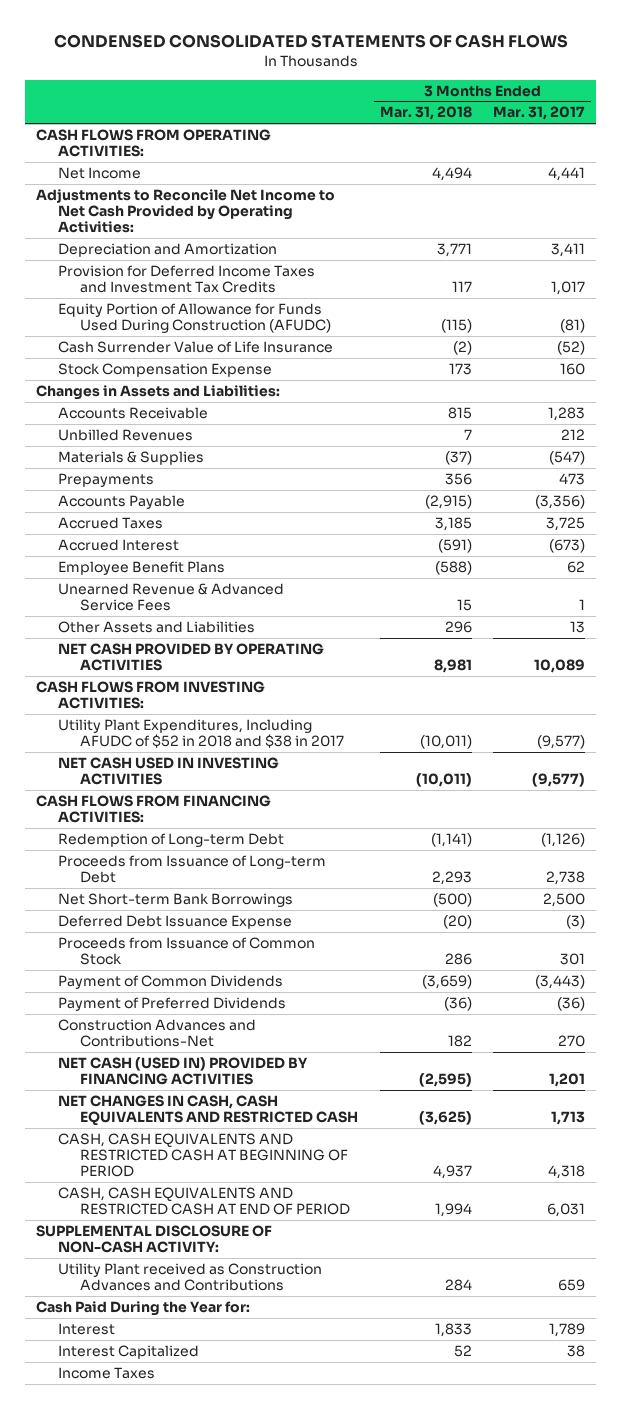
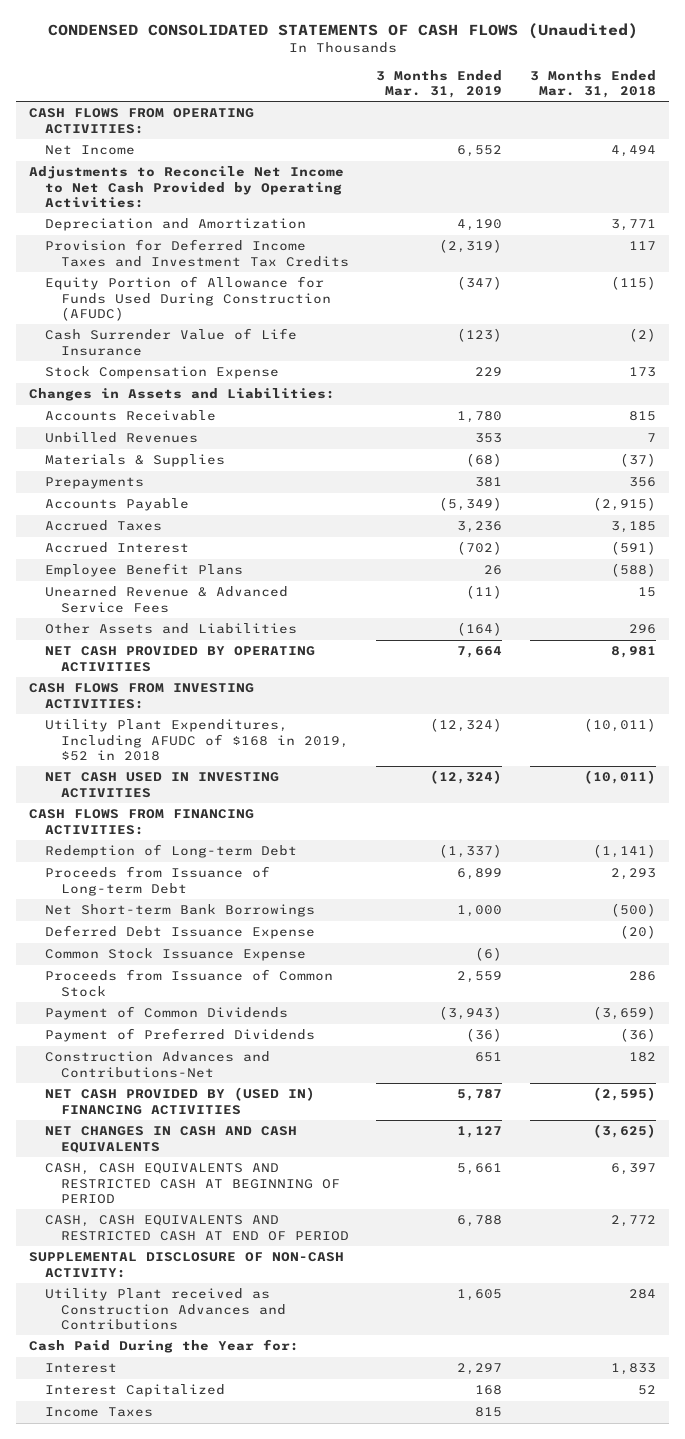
- CONDENSED CONSOLIDATED STATEMENTS OF CASH FLOWS
+ CONDENSED CONSOLIDATED STATEMENTS OF CASH FLOWS (Unaudited)
- | 3 Months Ended Mar. 31, 2018 | 3 Months Ended Mar. 31, 2017
+ | 3 Months Ended Mar. 31, 2019 | 3 Months Ended Mar. 31, 2018
- Utility Plant Expenditures, Including AFUDC of $52 in 2018 and $38 in 2017 | (10,011) | (9,577)
+ Utility Plant Expenditures, Including AFUDC of $168 in 2019, $52 in 2018 | (12,324) | (10,011)
+ Common Stock Issuance Expense | (6) |
- NET CASH (USED IN) PROVIDED BY FINANCING ACTIVITIES | (2,595) | 1,201
- NET CHANGES IN CASH, CASH EQUIVALENTS AND RESTRICTED CASH | (3,625) | 1,713
- CASH, CASH EQUIVALENTS AND RESTRICTED CASH AT BEGINNING OF PERIOD | 4,937 | 4,318
- CASH, CASH EQUIVALENTS AND RESTRICTED CASH AT END OF PERIOD | 1,994 | 6,031
+ NET CASH PROVIDED BY (USED IN) FINANCING ACTIVITIES | 5,787 | (2,595)
+ NET CHANGES IN CASH AND CASH EQUIVALENTS | 1,127 | (3,625)
+ CASH, CASH EQUIVALENTS AND RESTRICTED CASH AT BEGINNING OF PERIOD | 5,661 | 6,397
+ CASH, CASH EQUIVALENTS AND RESTRICTED CASH AT END OF PERIOD | 6,788 | 2,772

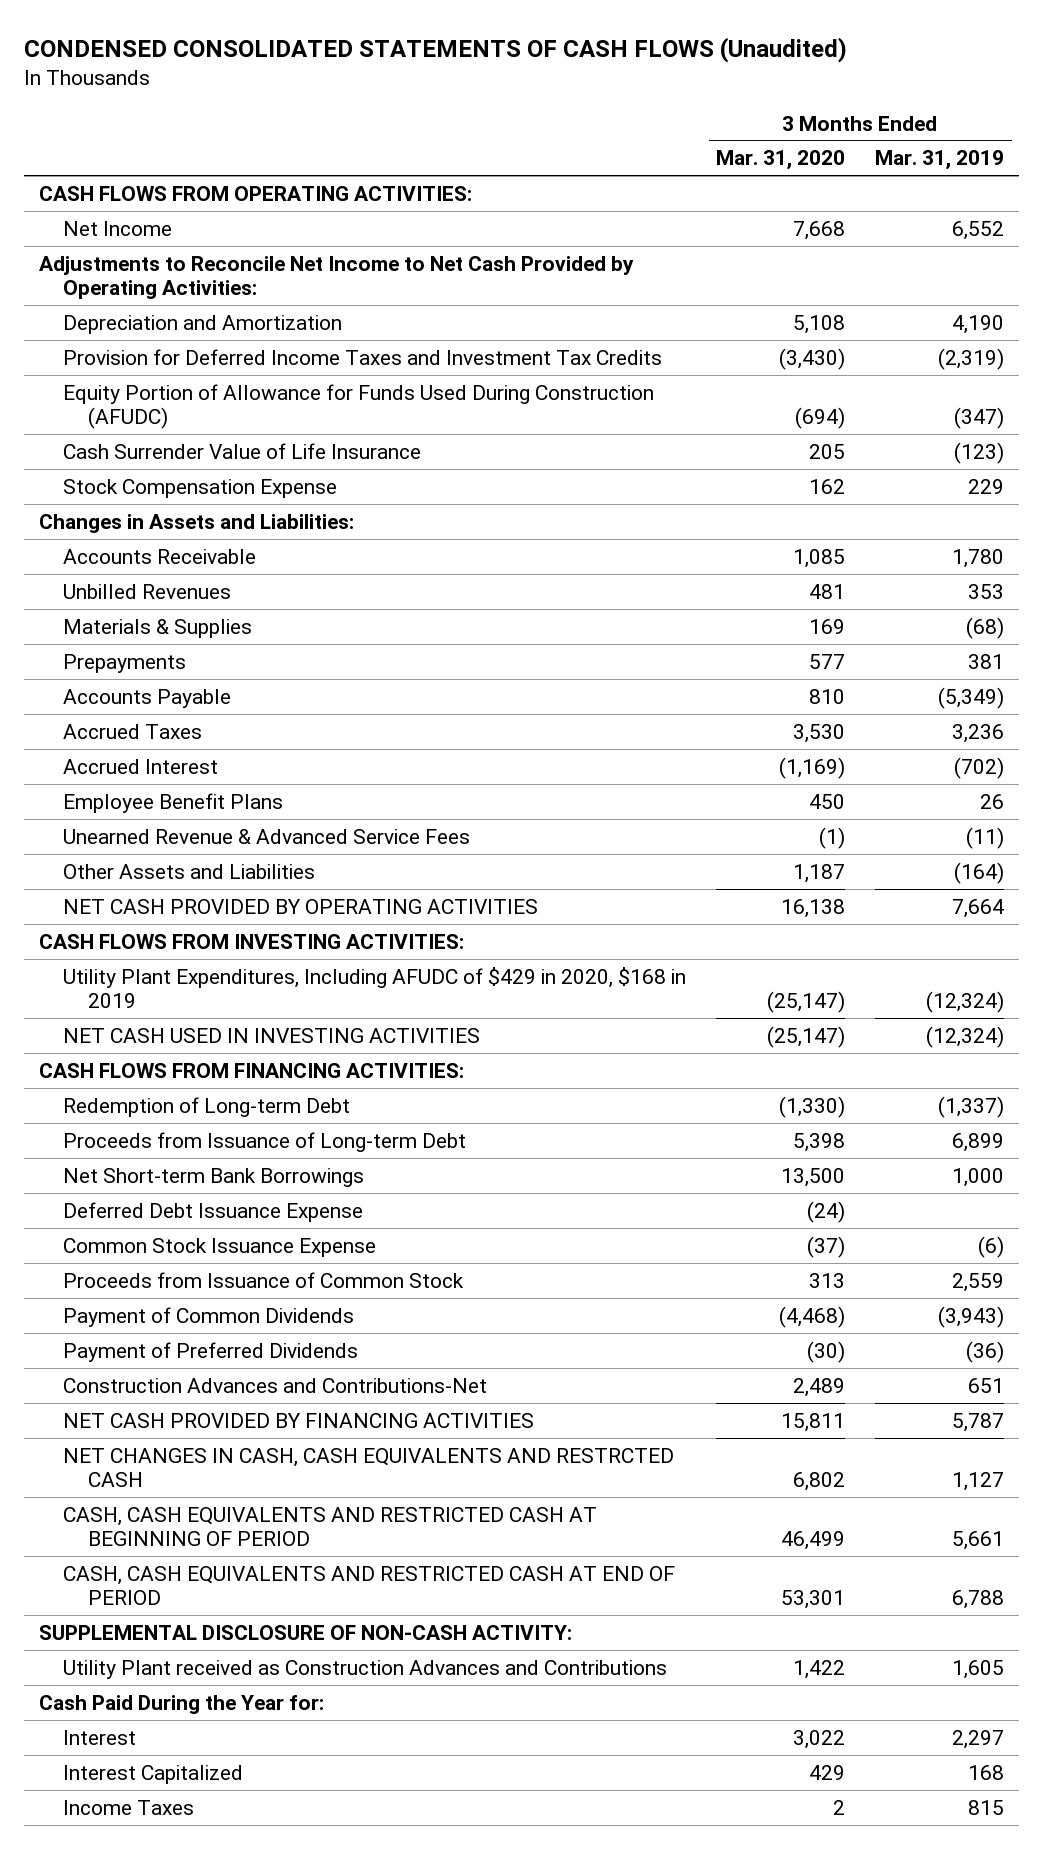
- | 3 Months Ended Mar. 31, 2019 | 3 Months Ended Mar. 31, 2018
+ | 3 Months Ended Mar. 31, 2020 | 3 Months Ended Mar. 31, 2019
- Utility Plant Expenditures, Including AFUDC of $168 in 2019, $52 in 2018 | (12,324) | (10,011)
+ Utility Plant Expenditures, Including AFUDC of $429 in 2020, $168 in 2019 | (25,147) | (12,324)
- NET CASH PROVIDED BY (USED IN) FINANCING ACTIVITIES | 5,787 | (2,595)
- NET CHANGES IN CASH AND CASH EQUIVALENTS | 1,127 | (3,625)
+ NET CASH PROVIDED BY FINANCING ACTIVITIES | 15,811 | 5,787
+ NET CHANGES IN CASH, CASH EQUIVALENTS AND RESTRCTED CASH | 6,802 | 1,127

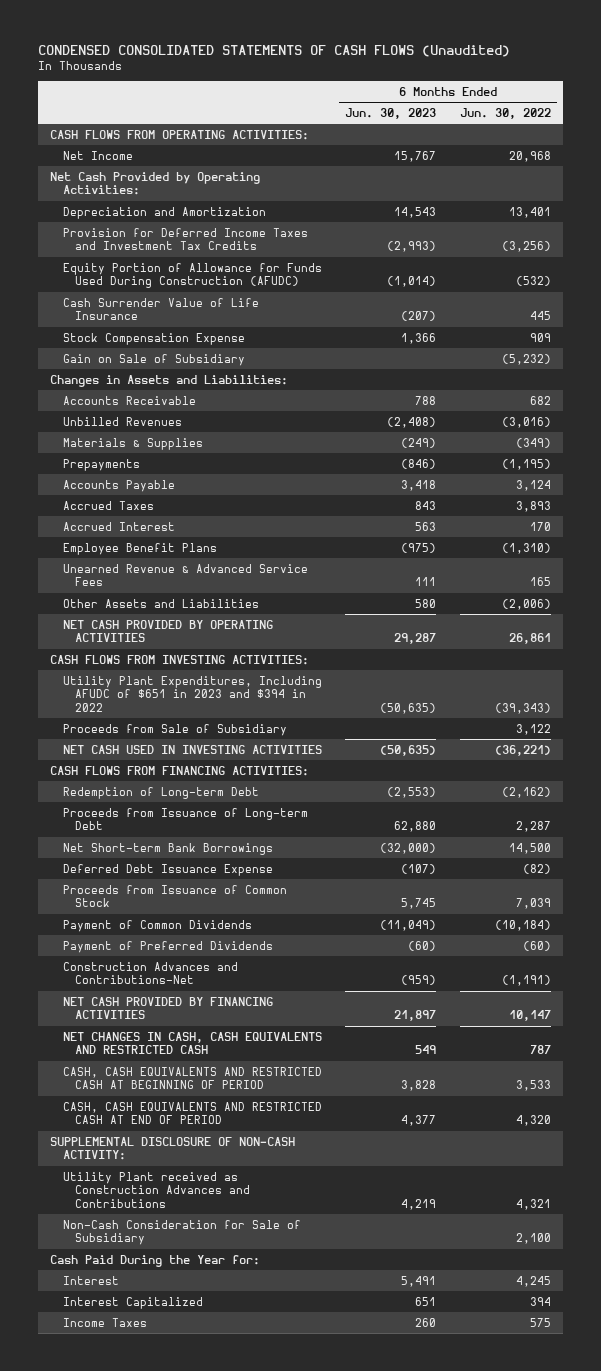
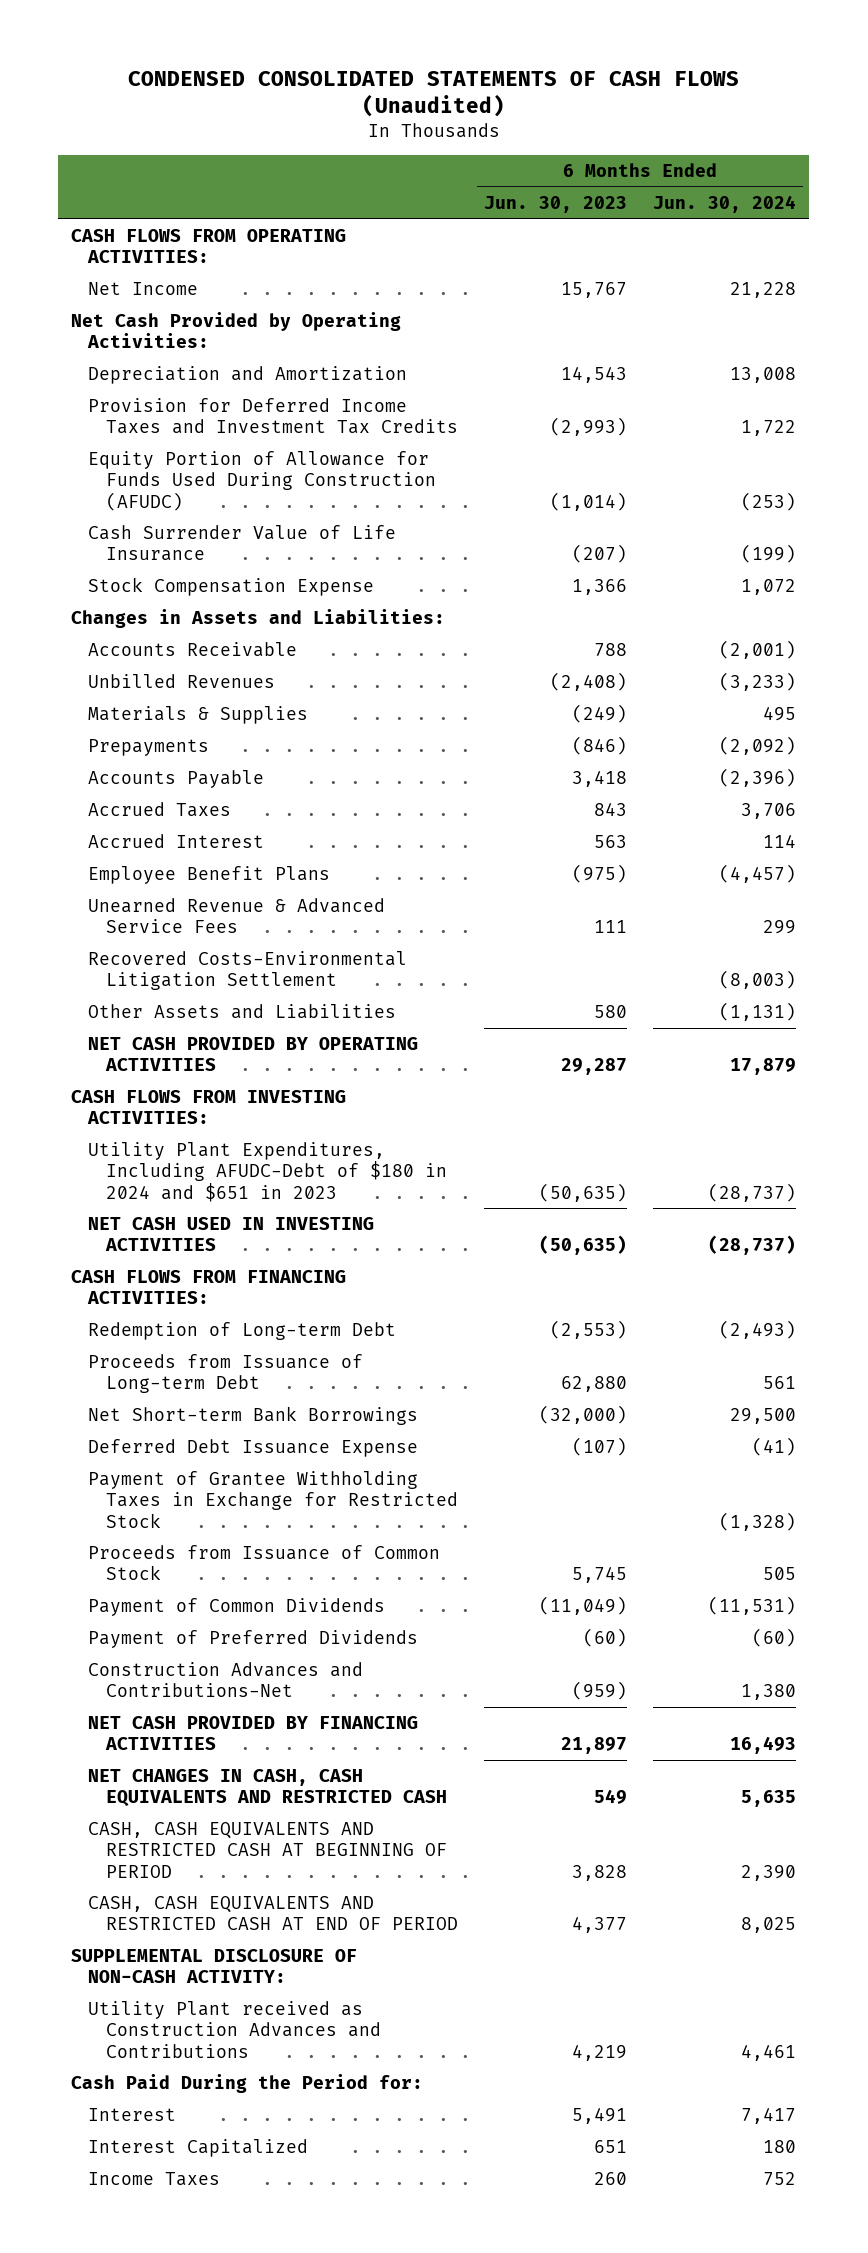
- | 6 Months Ended Jun. 30, 2023 | 6 Months Ended Jun. 30, 2022
+ | 6 Months Ended Jun. 30, 2023 | 6 Months Ended Jun. 30, 2024
- Gain on Sale of Subsidiary | | (5,232)
+ Recovered Costs-Environmental Litigation Settlement | | (8,003)
- Utility Plant Expenditures, Including AFUDC of $651 in 2023 and $394 in 2022 | (50,635) | (39,343)
- Proceeds from Sale of Subsidiary | | 3,122
+ Utility Plant Expenditures, Including AFUDC-Debt of $180 in 2024 and $651 in 2023 | (50,635) | (28,737)
+ Payment of Grantee Withholding Taxes in Exchange for Restricted Stock | | (1,328)
- Non-Cash Consideration for Sale of Subsidiary | | 2,100
- Cash Paid During the Year for:
+ Cash Paid During the Period for:

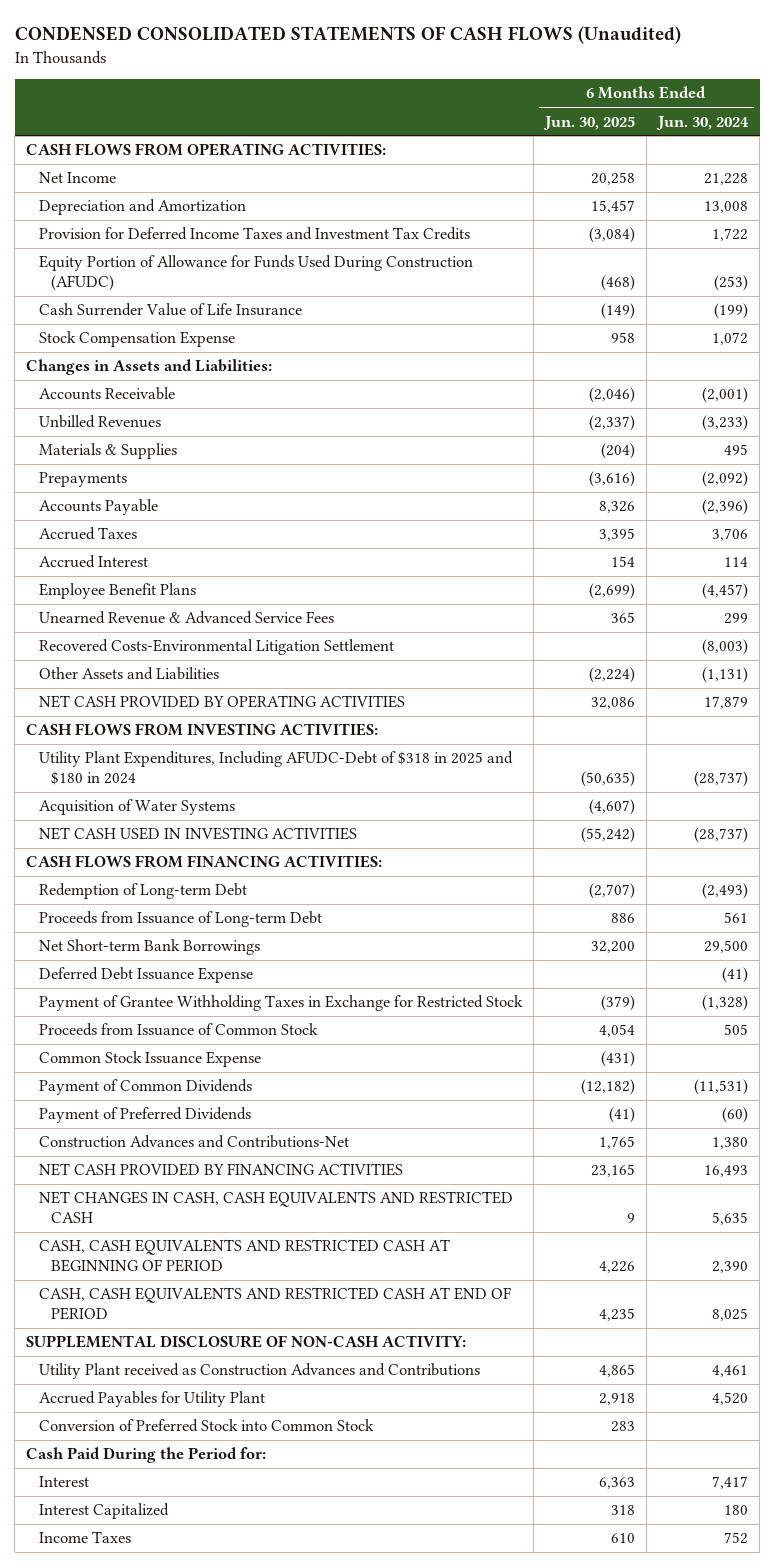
- | 6 Months Ended Jun. 30, 2023 | 6 Months Ended Jun. 30, 2024
+ | 6 Months Ended Jun. 30, 2025 | 6 Months Ended Jun. 30, 2024
- Net Cash Provided by Operating Activities:
- Utility Plant Expenditures, Including AFUDC-Debt of $180 in 2024 and $651 in 2023 | (50,635) | (28,737)
+ Utility Plant Expenditures, Including AFUDC-Debt of $318 in 2025 and $180 in 2024 | (50,635) | (28,737)
+ Acquisition of Water Systems | (4,607) |
+ Common Stock Issuance Expense | (431) |
+ Accrued Payables for Utility Plant | 2,918 | 4,520
+ Conversion of Preferred Stock into Common Stock | 283 |

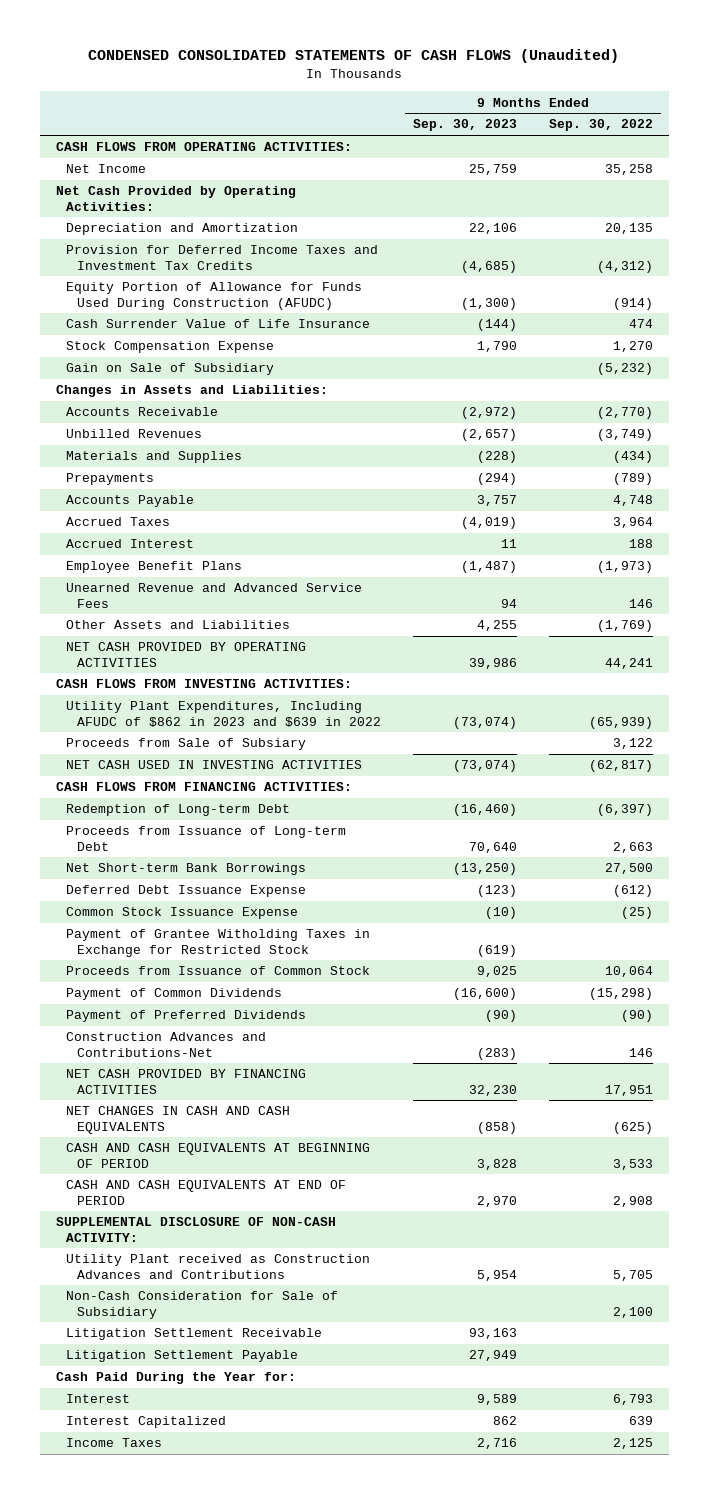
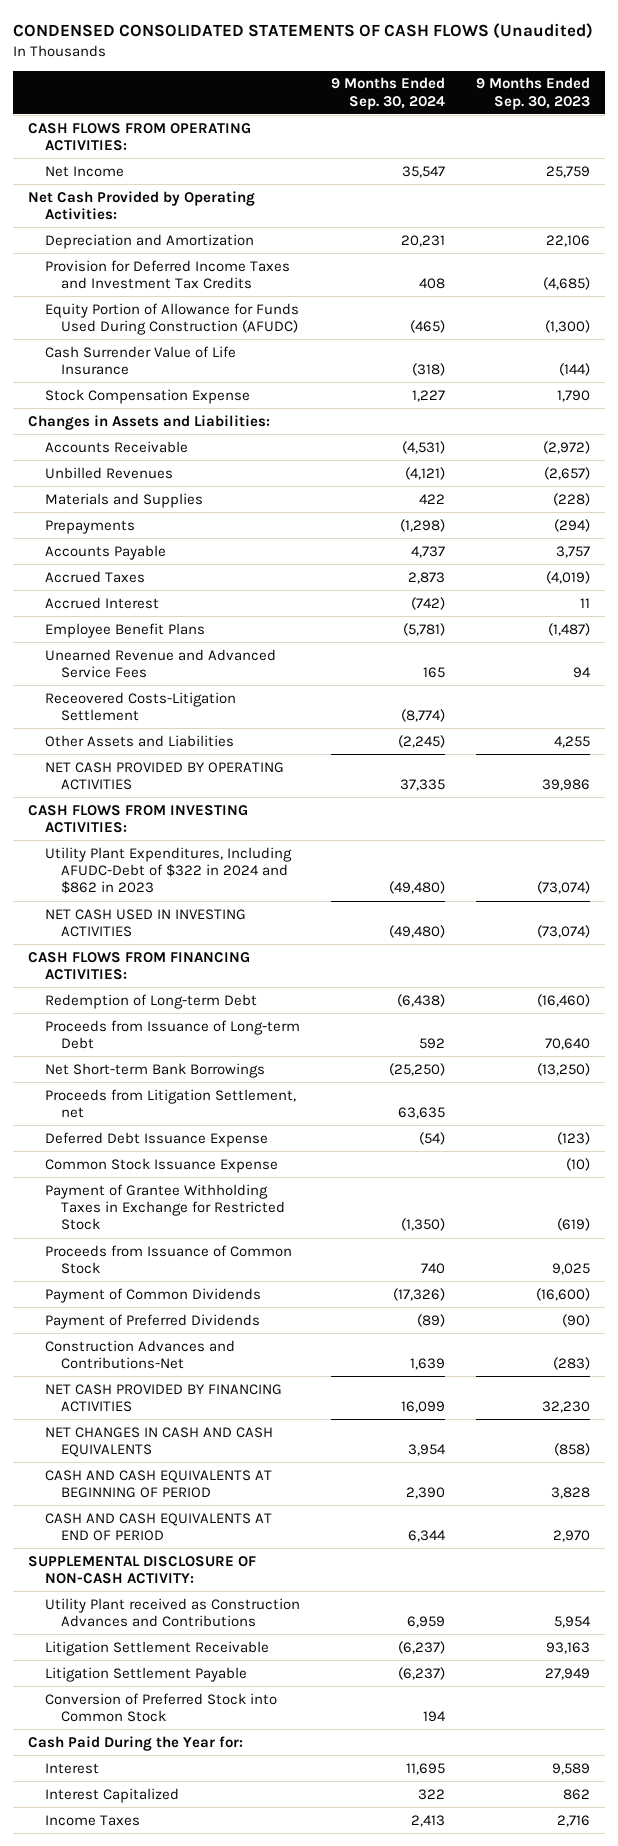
- | 9 Months Ended Sep. 30, 2023 | 9 Months Ended Sep. 30, 2022
+ | 9 Months Ended Sep. 30, 2024 | 9 Months Ended Sep. 30, 2023
- Gain on Sale of Subsidiary | | (5,232)
+ Receovered Costs-Litigation Settlement | (8,774) |
- Utility Plant Expenditures, Including AFUDC of $862 in 2023 and $639 in 2022 | (73,074) | (65,939)
- Proceeds from Sale of Subsiary | | 3,122
+ Utility Plant Expenditures, Including AFUDC-Debt of $322 in 2024 and $862 in 2023 | (49,480) | (73,074)
+ Proceeds from Litigation Settlement, net | 63,635 |
- Payment of Grantee Witholding Taxes in Exchange for Restricted Stock | (619) |
+ Payment of Grantee Withholding Taxes in Exchange for Restricted Stock | (1,350) | (619)
- Non-Cash Consideration for Sale of Subsidiary | | 2,100
+ Conversion of Preferred Stock into Common Stock | 194 |

